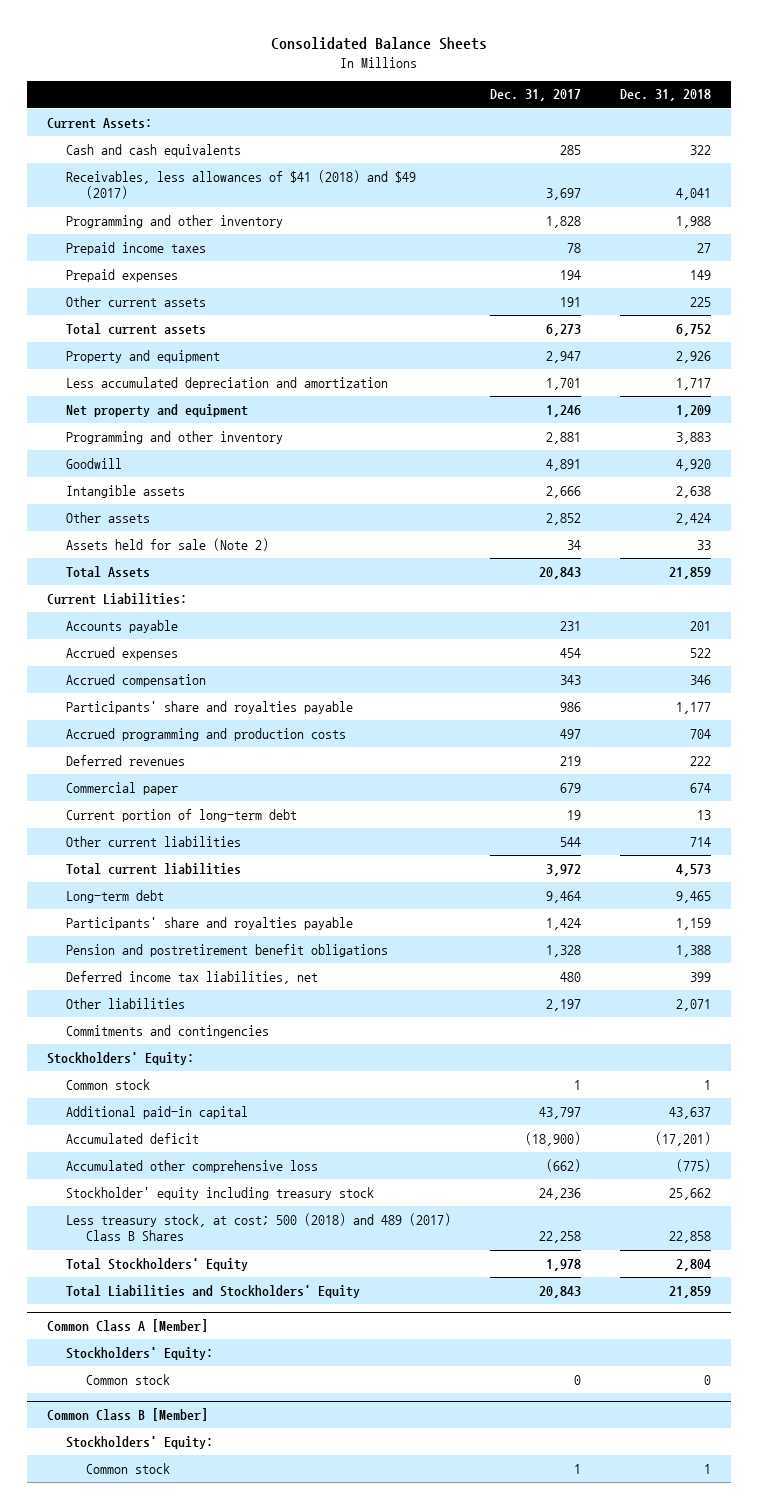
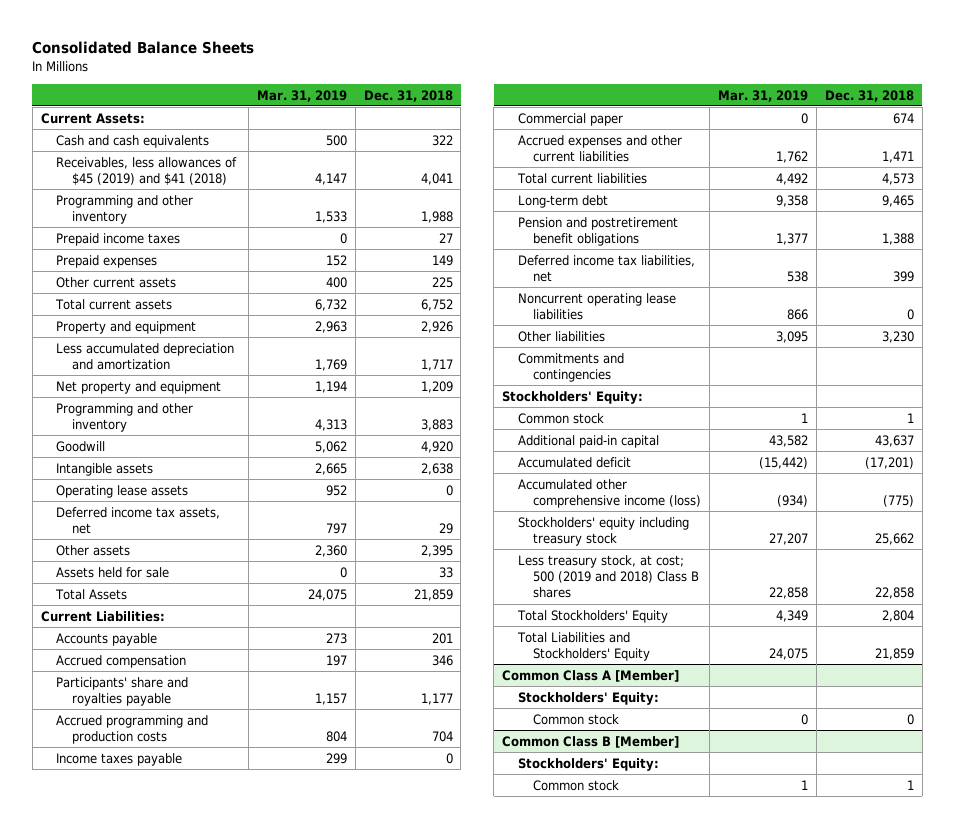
- | Dec. 31, 2017 | Dec. 31, 2018
+ | Mar. 31, 2019 | Dec. 31, 2018
- Receivables, less allowances of $41 (2018) and $49 (2017) | 3,697 | 4,041
+ Receivables, less allowances of $45 (2019) and $41 (2018) | 4,147 | 4,041
- Other assets | 2,852 | 2,424
- Assets held for sale (Note 2) | 34 | 33
+ Operating lease assets | 952 | 0
+ Deferred income tax assets, net | 797 | 29
+ Other assets | 2,360 | 2,395
+ Assets held for sale | 0 | 33
- Accrued expenses | 454 | 522
- Deferred revenues | 219 | 222
+ Income taxes payable | 299 | 0
- Current portion of long-term debt | 19 | 13
- Other current liabilities | 544 | 714
+ Accrued expenses and other current liabilities | 1,762 | 1,471
- Participants' share and royalties payable | 1,424 | 1,159
- Other liabilities | 2,197 | 2,071
+ Noncurrent operating lease liabilities | 866 | 0
+ Other liabilities | 3,095 | 3,230
- Accumulated other comprehensive loss | (662) | (775)
- Stockholder' equity including treasury stock | 24,236 | 25,662
- Less treasury stock, at cost; 500 (2018) and 489 (2017) Class B Shares | 22,258 | 22,858
+ Accumulated other comprehensive income (loss) | (934) | (775)
+ Stockholders' equity including treasury stock | 27,207 | 25,662
+ Less treasury stock, at cost; 500 (2019 and 2018) Class B shares | 22,858 | 22,858

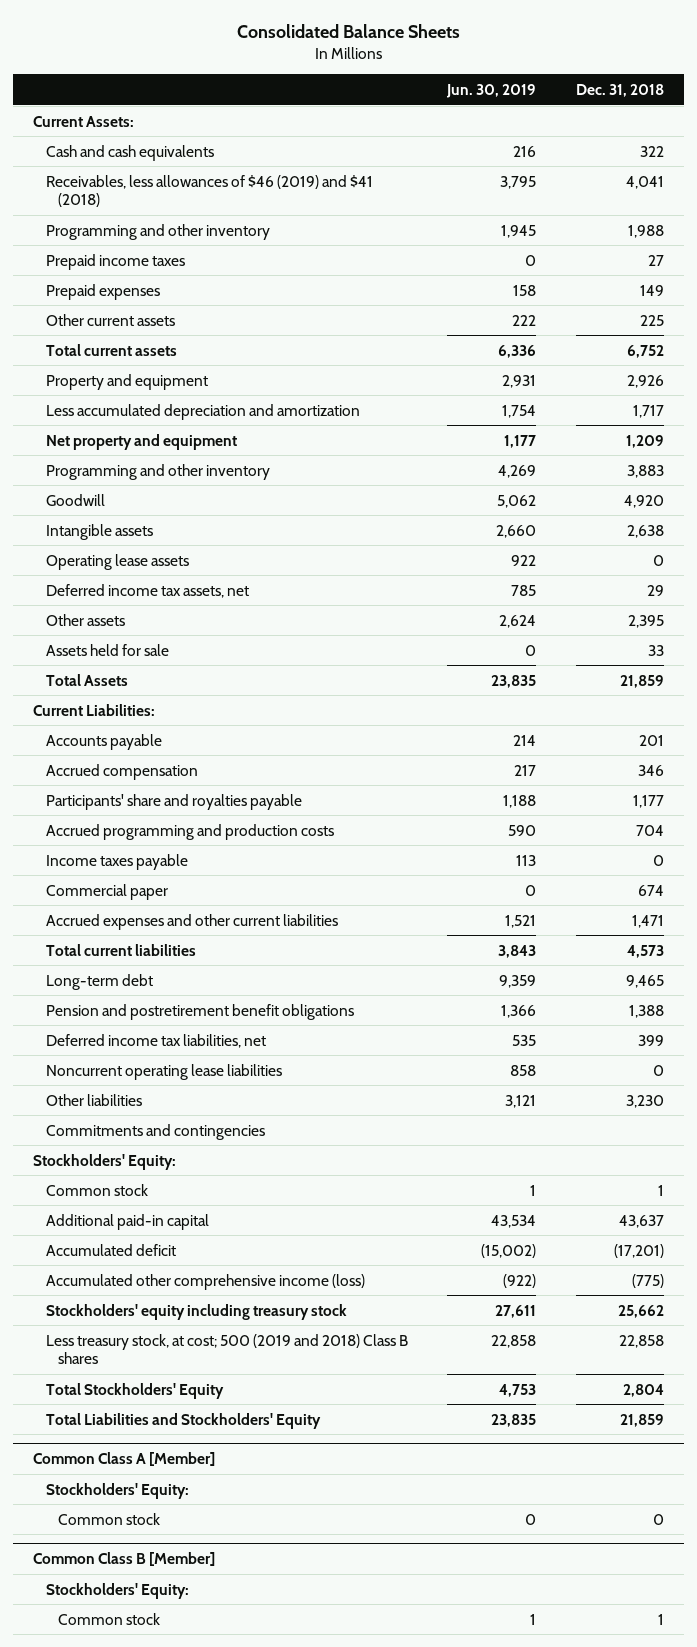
- | Mar. 31, 2019 | Dec. 31, 2018
+ | Jun. 30, 2019 | Dec. 31, 2018
- Receivables, less allowances of $45 (2019) and $41 (2018) | 4,147 | 4,041
+ Receivables, less allowances of $46 (2019) and $41 (2018) | 3,795 | 4,041

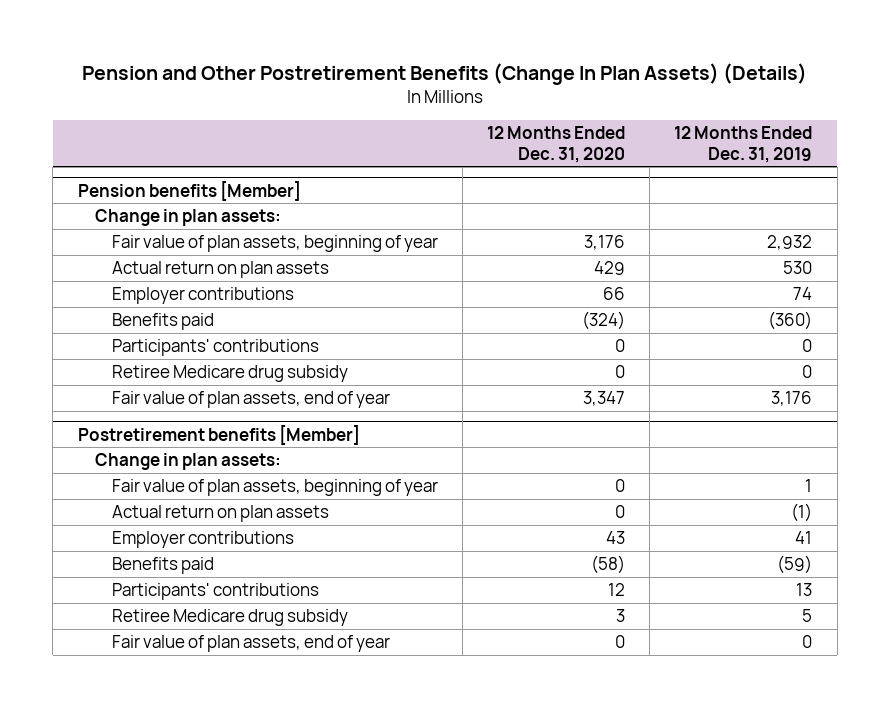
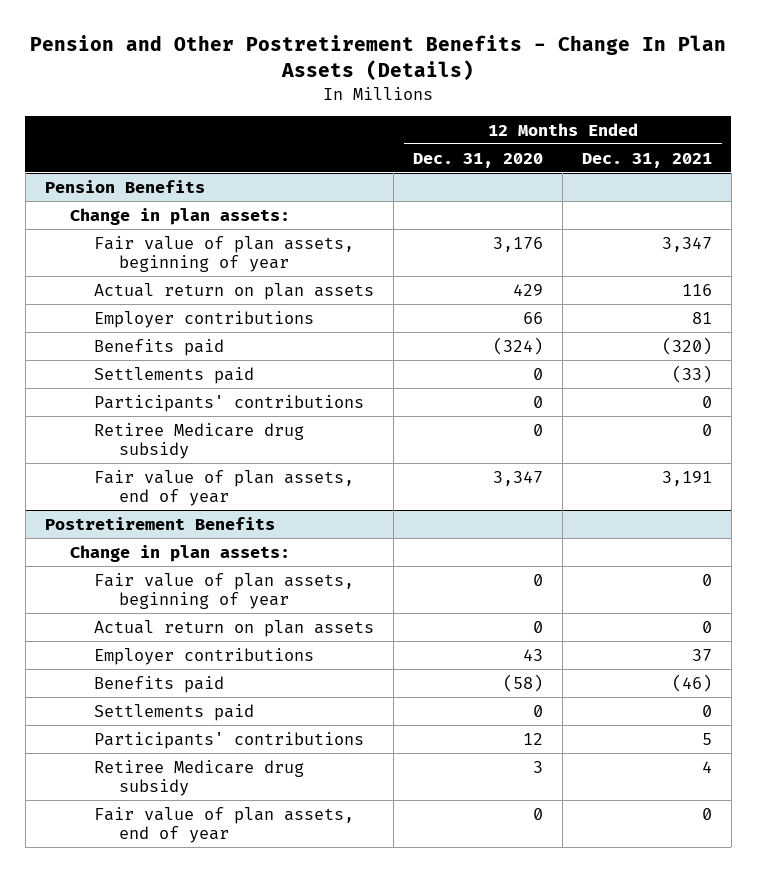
- Pension and Other Postretirement Benefits (Change In Plan Assets) (Details)
+ Pension and Other Postretirement Benefits - Change In Plan Assets (Details)
- | 12 Months Ended Dec. 31, 2020 | 12 Months Ended Dec. 31, 2019
+ | 12 Months Ended Dec. 31, 2020 | 12 Months Ended Dec. 31, 2021
- Pension benefits [Member]
+ Pension Benefits
+ Settlements paid | 0 | (33)
- Postretirement benefits [Member]
+ Postretirement Benefits
+ Settlements paid | 0 | 0

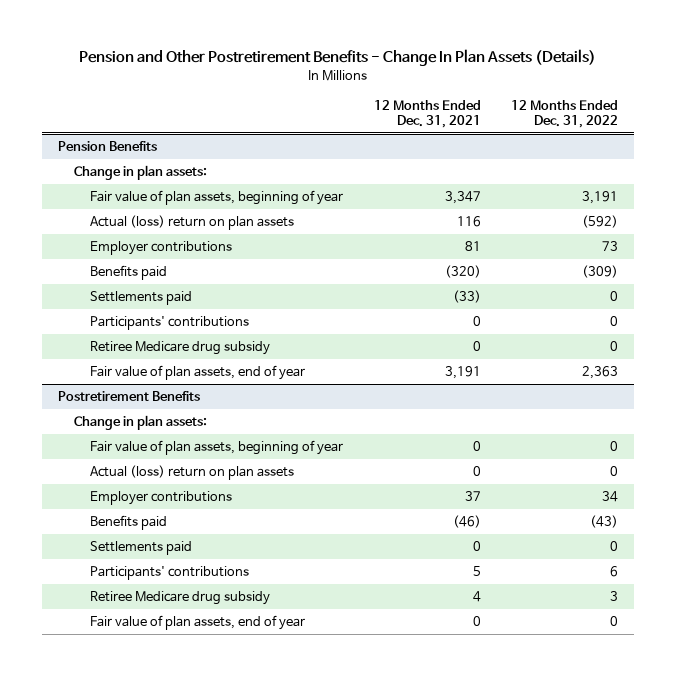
- | 12 Months Ended Dec. 31, 2020 | 12 Months Ended Dec. 31, 2021
+ | 12 Months Ended Dec. 31, 2021 | 12 Months Ended Dec. 31, 2022
@ Pension Benefits
- Actual return on plan assets | 429 | 116
+ Actual (loss) return on plan assets | 116 | (592)
@ Postretirement Benefits
- Actual return on plan assets | 0 | 0
+ Actual (loss) return on plan assets | 0 | 0

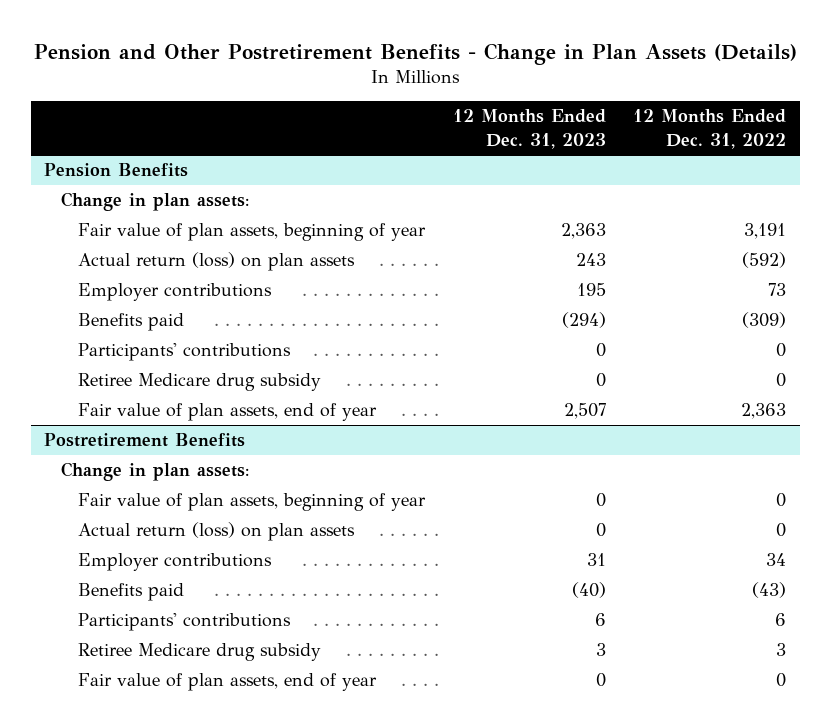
- Pension and Other Postretirement Benefits - Change In Plan Assets (Details)
+ Pension and Other Postretirement Benefits - Change in Plan Assets (Details)
- | 12 Months Ended Dec. 31, 2021 | 12 Months Ended Dec. 31, 2022
+ | 12 Months Ended Dec. 31, 2023 | 12 Months Ended Dec. 31, 2022
@ Pension Benefits
- Actual (loss) return on plan assets | 116 | (592)
+ Actual return (loss) on plan assets | 243 | (592)
- Settlements paid | (33) | 0
@ Postretirement Benefits
- Actual (loss) return on plan assets | 0 | 0
+ Actual return (loss) on plan assets | 0 | 0
- Settlements paid | 0 | 0

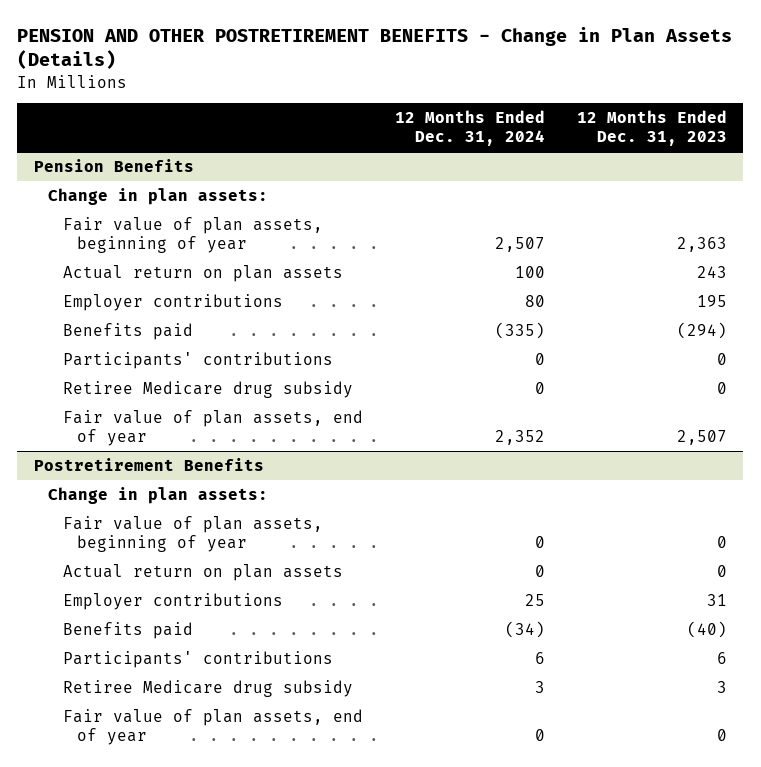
- Pension and Other Postretirement Benefits - Change in Plan Assets (Details)
+ PENSION AND OTHER POSTRETIREMENT BENEFITS - Change in Plan Assets (Details)
- | 12 Months Ended Dec. 31, 2023 | 12 Months Ended Dec. 31, 2022
+ | 12 Months Ended Dec. 31, 2024 | 12 Months Ended Dec. 31, 2023
@ Pension Benefits
- Actual return (loss) on plan assets | 243 | (592)
+ Actual return on plan assets | 100 | 243
@ Postretirement Benefits
- Actual return (loss) on plan assets | 0 | 0
+ Actual return on plan assets | 0 | 0

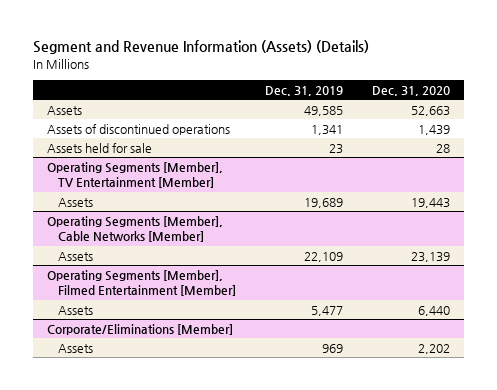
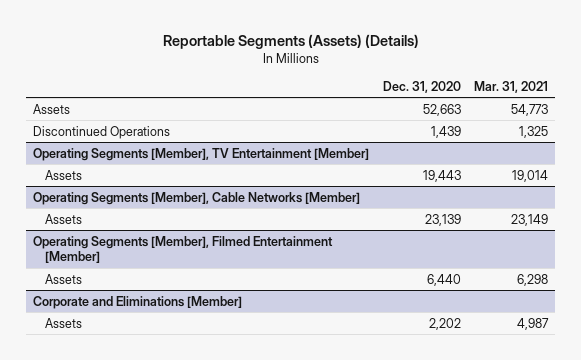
- Segment and Revenue Information (Assets) (Details)
+ Reportable Segments (Assets) (Details)
- | Dec. 31, 2019 | Dec. 31, 2020
+ | Dec. 31, 2020 | Mar. 31, 2021
- Assets of discontinued operations | 1,341 | 1,439
- Assets held for sale | 23 | 28
+ Discontinued Operations | 1,439 | 1,325
- Corporate/Eliminations [Member]
+ Corporate and Eliminations [Member]

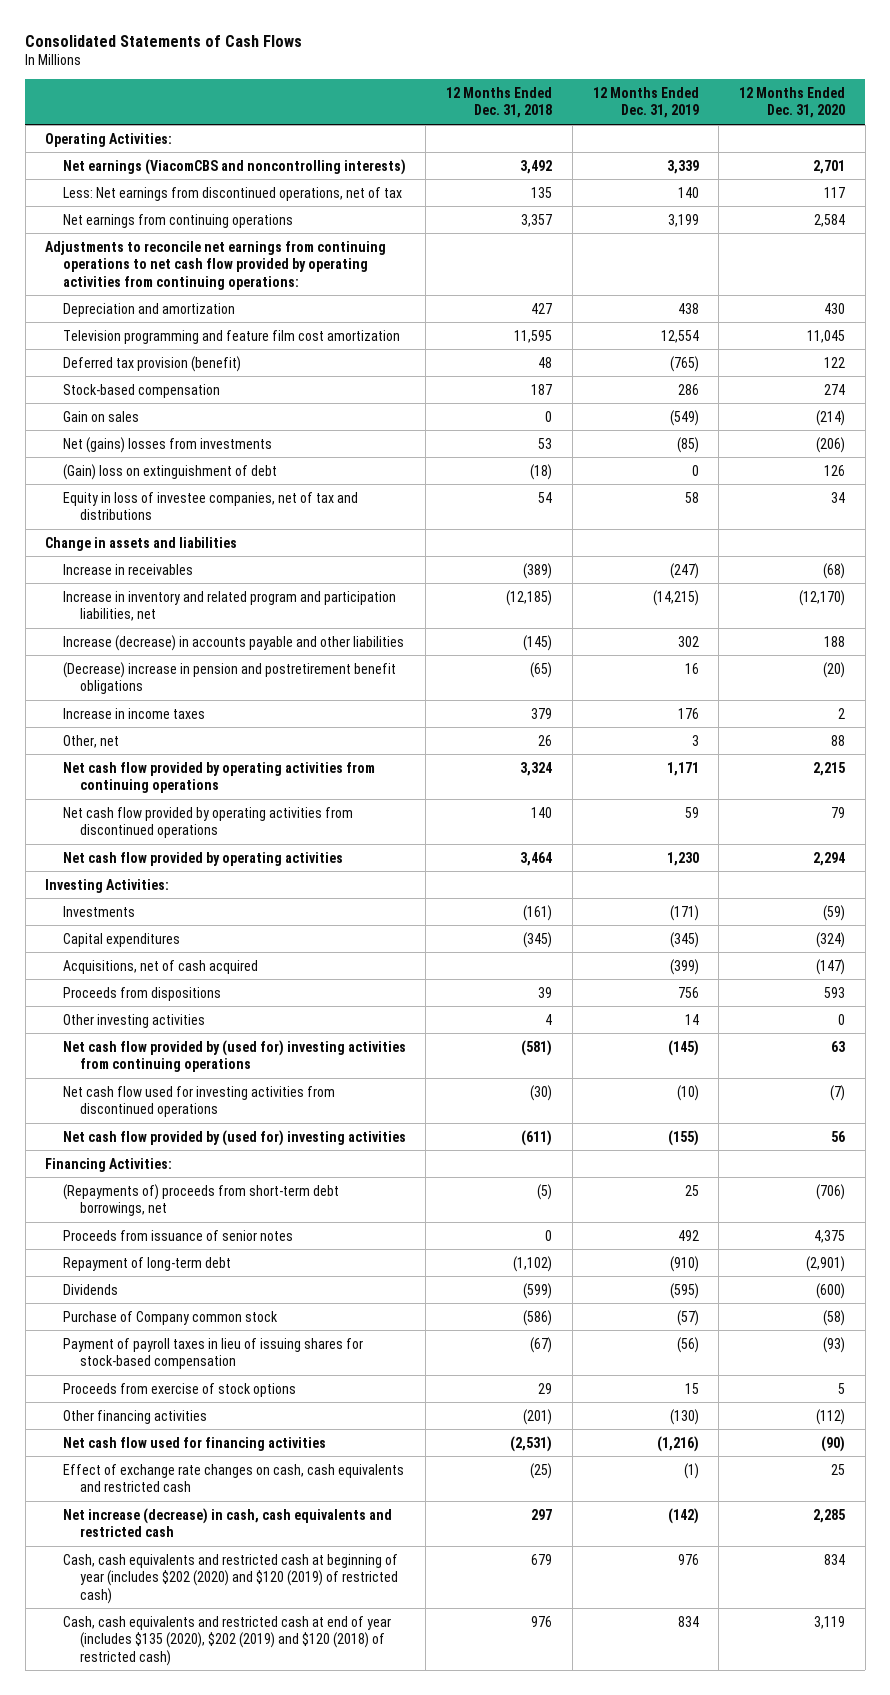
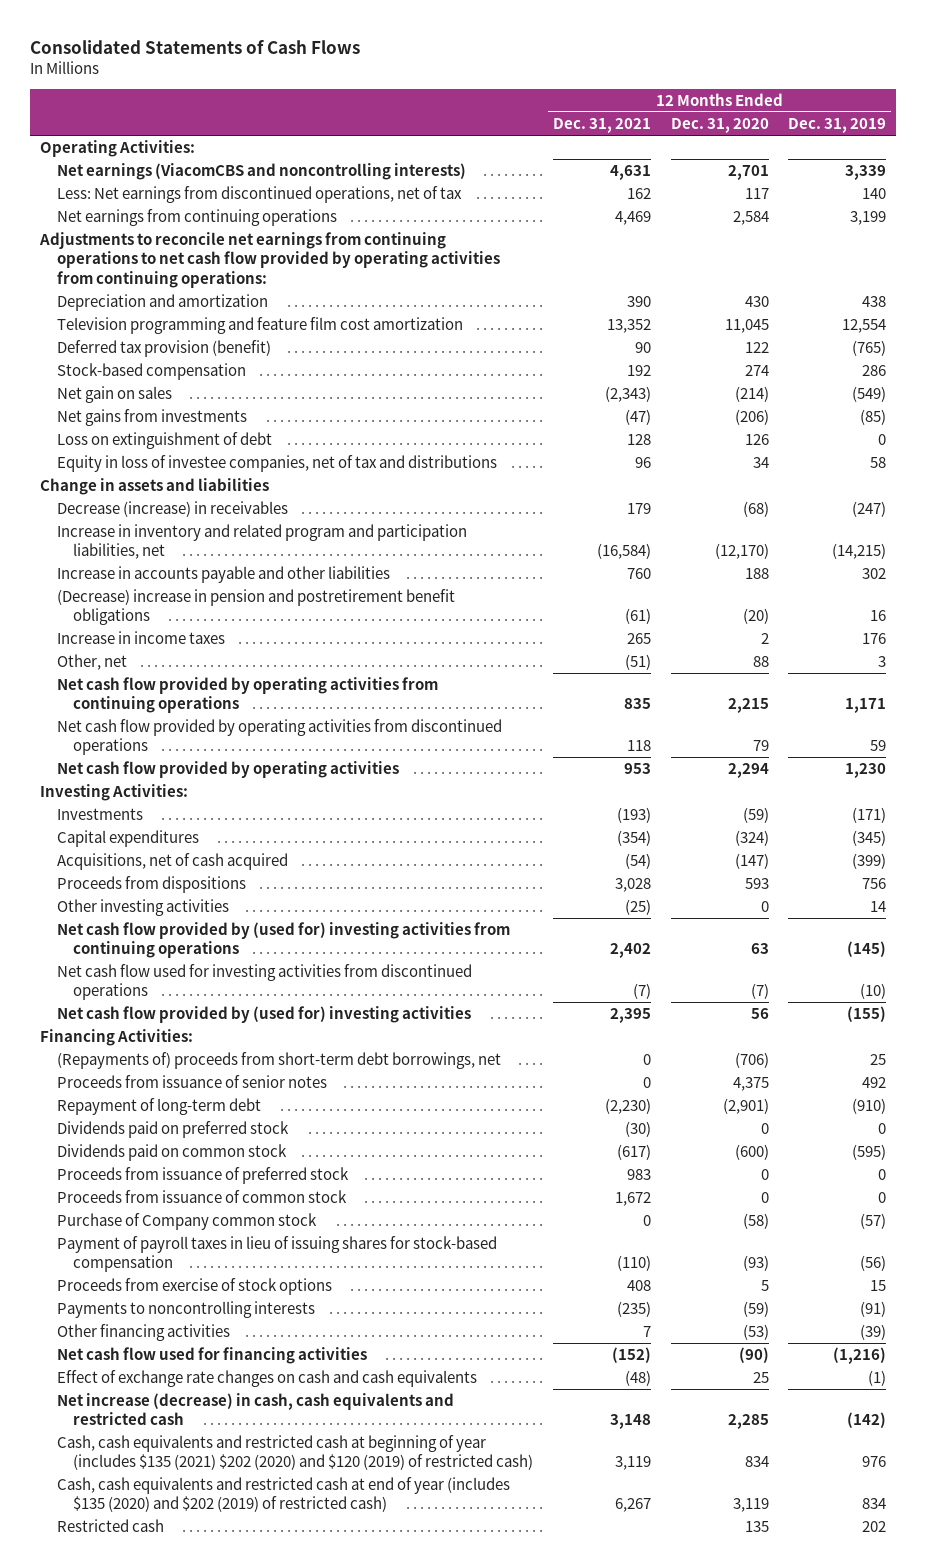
- | 12 Months Ended Dec. 31, 2018 | 12 Months Ended Dec. 31, 2019 | 12 Months Ended Dec. 31, 2020
+ | 12 Months Ended Dec. 31, 2021 | 12 Months Ended Dec. 31, 2020 | 12 Months Ended Dec. 31, 2019
- Gain on sales | 0 | (549) | (214)
- Net (gains) losses from investments | 53 | (85) | (206)
- (Gain) loss on extinguishment of debt | (18) | 0 | 126
+ Net gain on sales | (2,343) | (214) | (549)
+ Net gains from investments | (47) | (206) | (85)
+ Loss on extinguishment of debt | 128 | 126 | 0
- Increase in receivables | (389) | (247) | (68)
+ Decrease (increase) in receivables | 179 | (68) | (247)
- Increase (decrease) in accounts payable and other liabilities | (145) | 302 | 188
+ Increase in accounts payable and other liabilities | 760 | 188 | 302
- Dividends | (599) | (595) | (600)
+ Dividends paid on preferred stock | (30) | 0 | 0
+ Dividends paid on common stock | (617) | (600) | (595)
+ Proceeds from issuance of preferred stock | 983 | 0 | 0
+ Proceeds from issuance of common stock | 1,672 | 0 | 0
- Other financing activities | (201) | (130) | (112)
+ Payments to noncontrolling interests | (235) | (59) | (91)
+ Other financing activities | 7 | (53) | (39)
- Effect of exchange rate changes on cash, cash equivalents and restricted cash | (25) | (1) | 25
+ Effect of exchange rate changes on cash and cash equivalents | (48) | 25 | (1)
- Cash, cash equivalents and restricted cash at beginning of year (includes $202 (2020) and $120 (2019) of restricted cash) | 679 | 976 | 834
- Cash, cash equivalents and restricted cash at end of year (includes $135 (2020), $202 (2019) and $120 (2018) of restricted cash) | 976 | 834 | 3,119
+ Cash, cash equivalents and restricted cash at beginning of year (includes $135 (2021) $202 (2020) and $120 (2019) of restricted cash) | 3,119 | 834 | 976
+ Cash, cash equivalents and restricted cash at end of year (includes $135 (2020) and $202 (2019) of restricted cash) | 6,267 | 3,119 | 834
+ Restricted cash | | 135 | 202

